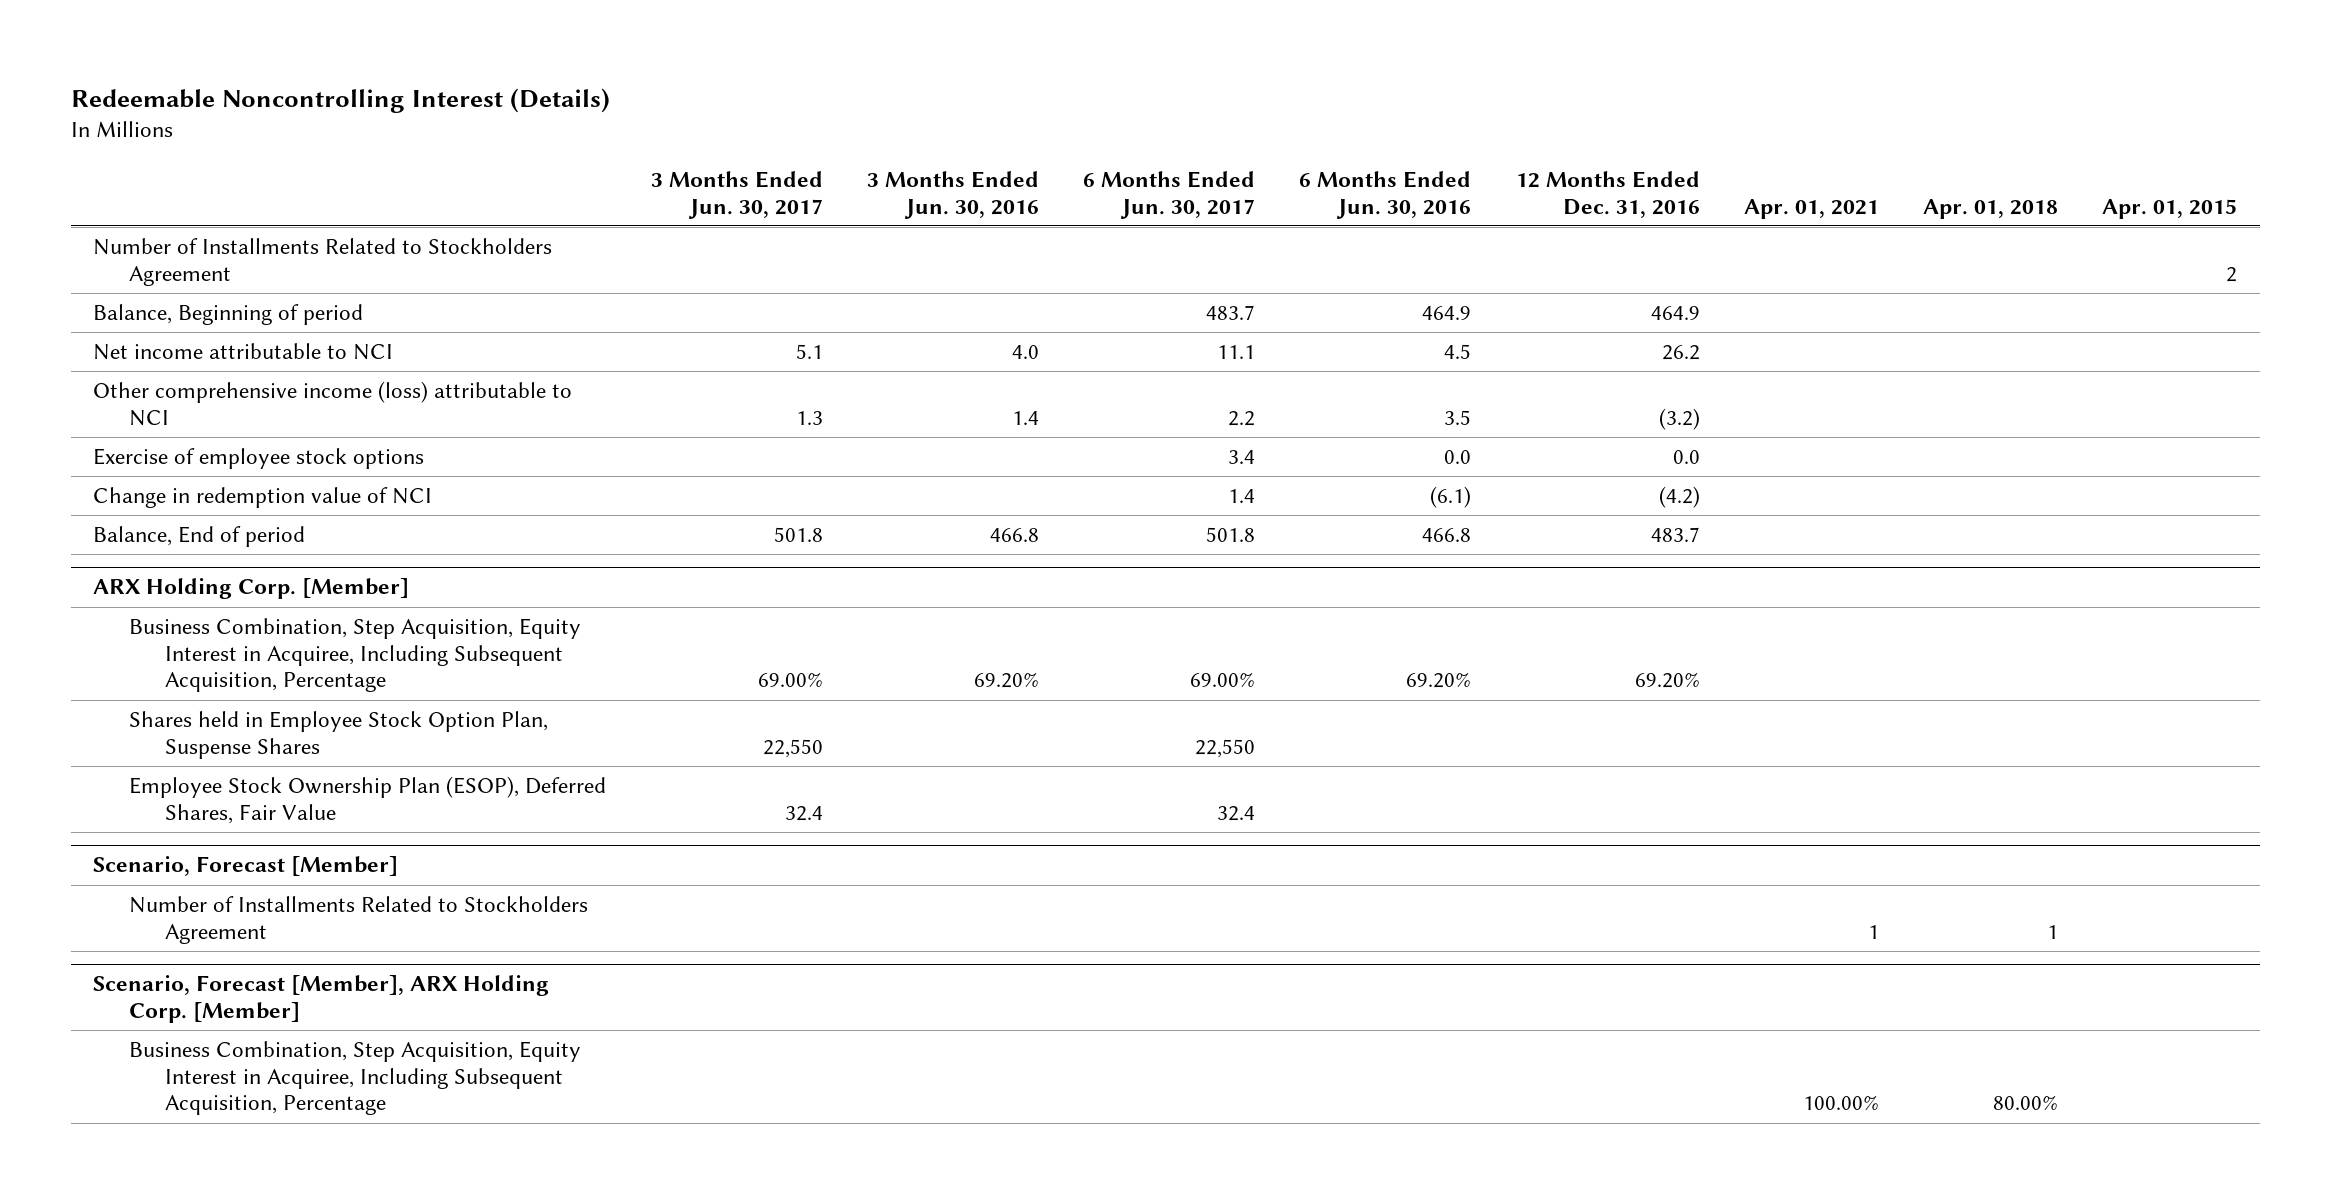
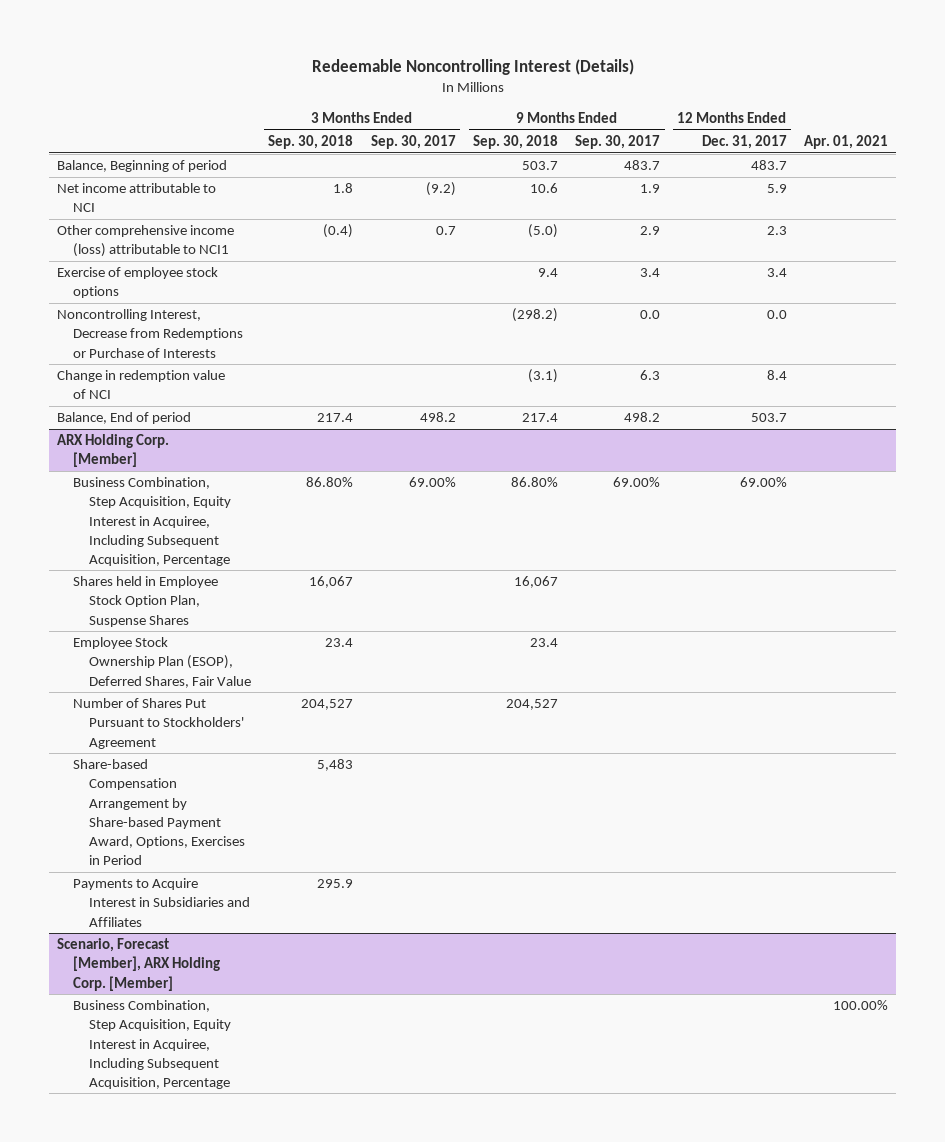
- | 3 Months Ended Jun. 30, 2017 | 3 Months Ended Jun. 30, 2016 | 6 Months Ended Jun. 30, 2017 | 6 Months Ended Jun. 30, 2016 | 12 Months Ended Dec. 31, 2016 | Apr. 01, 2021 | Apr. 01, 2018 | Apr. 01, 2015
+ | 3 Months Ended Sep. 30, 2018 | 3 Months Ended Sep. 30, 2017 | 9 Months Ended Sep. 30, 2018 | 9 Months Ended Sep. 30, 2017 | 12 Months Ended Dec. 31, 2017 | Apr. 01, 2021
- Number of Installments Related to Stockholders Agreement | | | | | | | | 2
- Other comprehensive income (loss) attributable to NCI | 1.3 | 1.4 | 2.2 | 3.5 | (3.2) | | |
+ Other comprehensive income (loss) attributable to NCI1 | (0.4) | 0.7 | (5.0) | 2.9 | 2.3 |
+ Noncontrolling Interest, Decrease from Redemptions or Purchase of Interests | | | (298.2) | 0.0 | 0.0 |
- Scenario, Forecast [Member]
- Number of Installments Related to Stockholders Agreement | | | | | | 1 | 1 |
@ ARX Holding Corp. [Member]
+ Number of Shares Put Pursuant to Stockholders' Agreement | 204,527 | | 204,527 | | |
+ Share-based Compensation Arrangement by Share-based Payment Award, Options, Exercises in Period | 5,483 | | | | |
+ Payments to Acquire Interest in Subsidiaries and Affiliates | 295.9 | | | | |

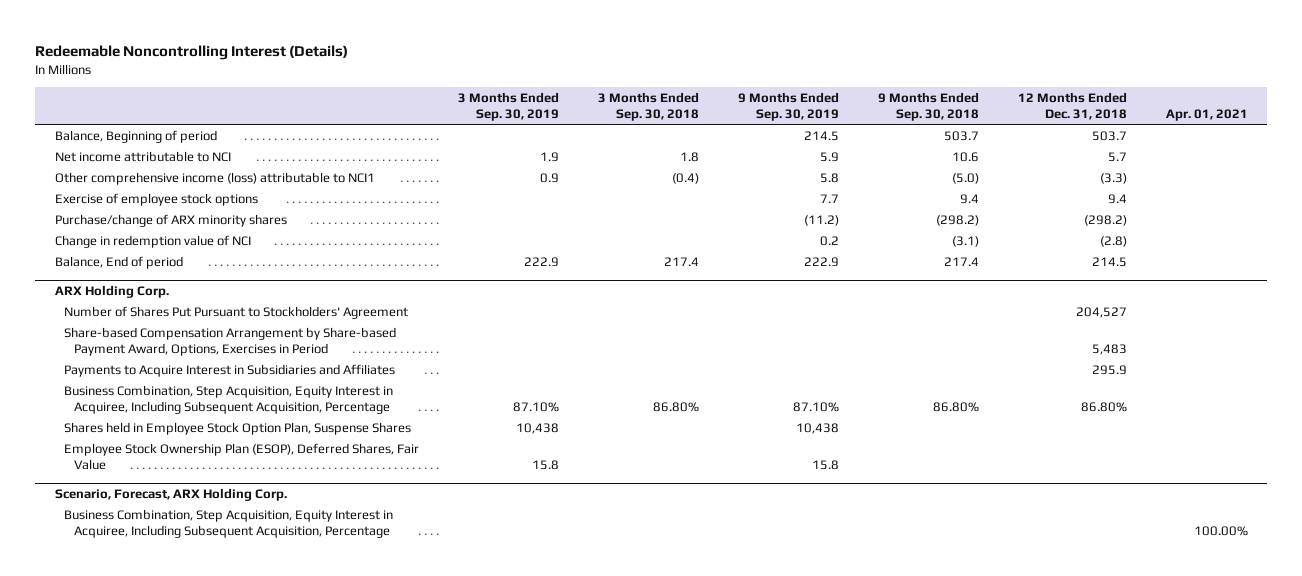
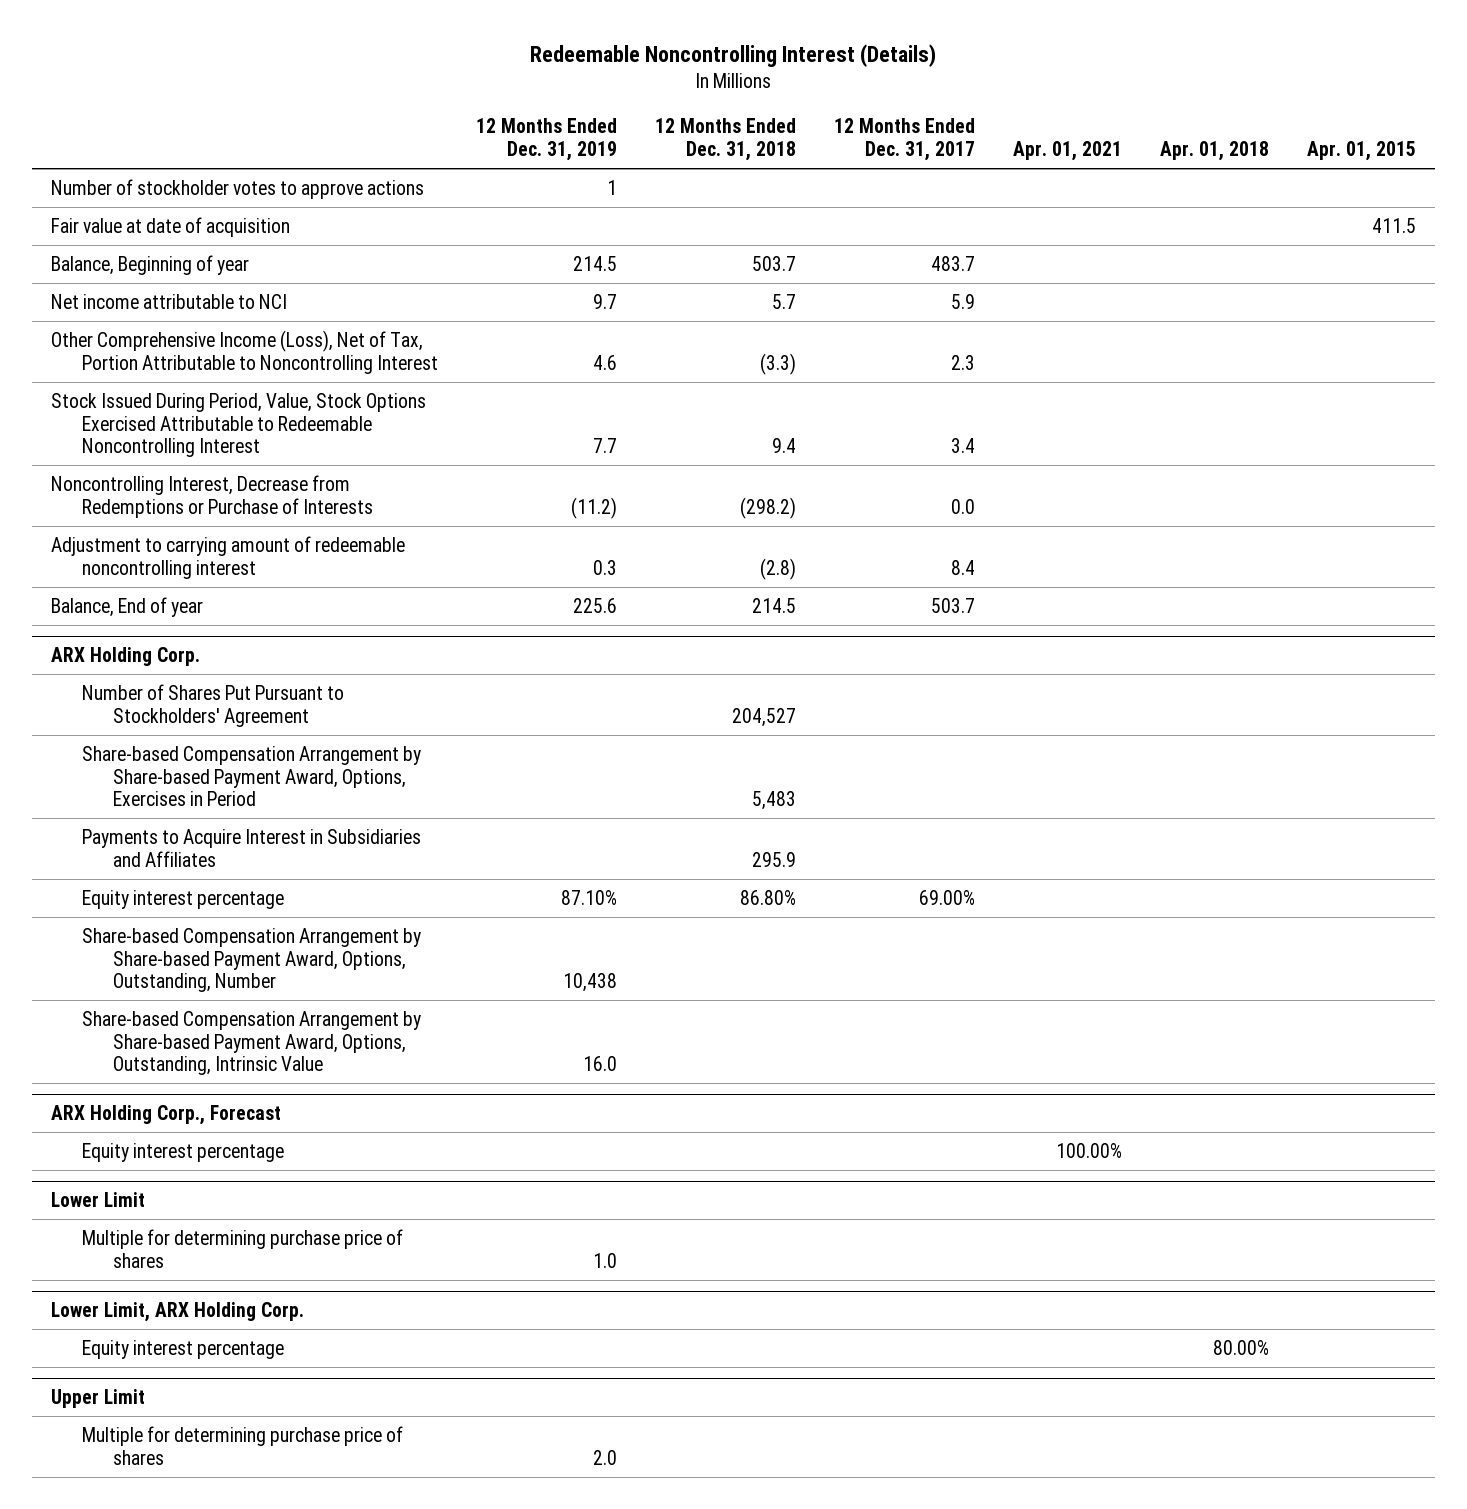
- | 3 Months Ended Sep. 30, 2019 | 3 Months Ended Sep. 30, 2018 | 9 Months Ended Sep. 30, 2019 | 9 Months Ended Sep. 30, 2018 | 12 Months Ended Dec. 31, 2018 | Apr. 01, 2021
+ | 12 Months Ended Dec. 31, 2019 | 12 Months Ended Dec. 31, 2018 | 12 Months Ended Dec. 31, 2017 | Apr. 01, 2021 | Apr. 01, 2018 | Apr. 01, 2015
- Balance, Beginning of period | | | 214.5 | 503.7 | 503.7 |
+ Number of stockholder votes to approve actions | 1 | | | | |
+ Fair value at date of acquisition | | | | | | 411.5
+ Balance, Beginning of year | 214.5 | 503.7 | 483.7 | | |
- Other comprehensive income (loss) attributable to NCI1 | 0.9 | (0.4) | 5.8 | (5.0) | (3.3) |
- Exercise of employee stock options | | | 7.7 | 9.4 | 9.4 |
- Purchase/change of ARX minority shares | | | (11.2) | (298.2) | (298.2) |
- Change in redemption value of NCI | | | 0.2 | (3.1) | (2.8) |
- Balance, End of period | 222.9 | 217.4 | 222.9 | 217.4 | 214.5 |
+ Other Comprehensive Income (Loss), Net of Tax, Portion Attributable to Noncontrolling Interest | 4.6 | (3.3) | 2.3 | | |
+ Stock Issued During Period, Value, Stock Options Exercised Attributable to Redeemable Noncontrolling Interest | 7.7 | 9.4 | 3.4 | | |
+ Noncontrolling Interest, Decrease from Redemptions or Purchase of Interests | (11.2) | (298.2) | 0.0 | | |
+ Adjustment to carrying amount of redeemable noncontrolling interest | 0.3 | (2.8) | 8.4 | | |
+ Balance, End of year | 225.6 | 214.5 | 503.7 | | |
@ ARX Holding Corp.
- Business Combination, Step Acquisition, Equity Interest in Acquiree, Including Subsequent Acquisition, Percentage | 87.10% | 86.80% | 87.10% | 86.80% | 86.80% |
- Shares held in Employee Stock Option Plan, Suspense Shares | 10,438 | | 10,438 | | |
- Employee Stock Ownership Plan (ESOP), Deferred Shares, Fair Value | 15.8 | | 15.8 | | |
- Scenario, Forecast, ARX Holding Corp.
- Business Combination, Step Acquisition, Equity Interest in Acquiree, Including Subsequent Acquisition, Percentage | | | | | | 100.00%
@ ARX Holding Corp.
+ Equity interest percentage | 87.10% | 86.80% | 69.00% | | |
+ Share-based Compensation Arrangement by Share-based Payment Award, Options, Outstanding, Number | 10,438 | | | | |
+ Share-based Compensation Arrangement by Share-based Payment Award, Options, Outstanding, Intrinsic Value | 16.0 | | | | |
+ ARX Holding Corp., Forecast
+ Equity interest percentage | | | | 100.00% | |
+ Lower Limit
+ Multiple for determining purchase price of shares | 1.0 | | | | |
+ Lower Limit, ARX Holding Corp.
+ Equity interest percentage | | | | | 80.00% |
+ Upper Limit
+ Multiple for determining purchase price of shares | 2.0 | | | | |

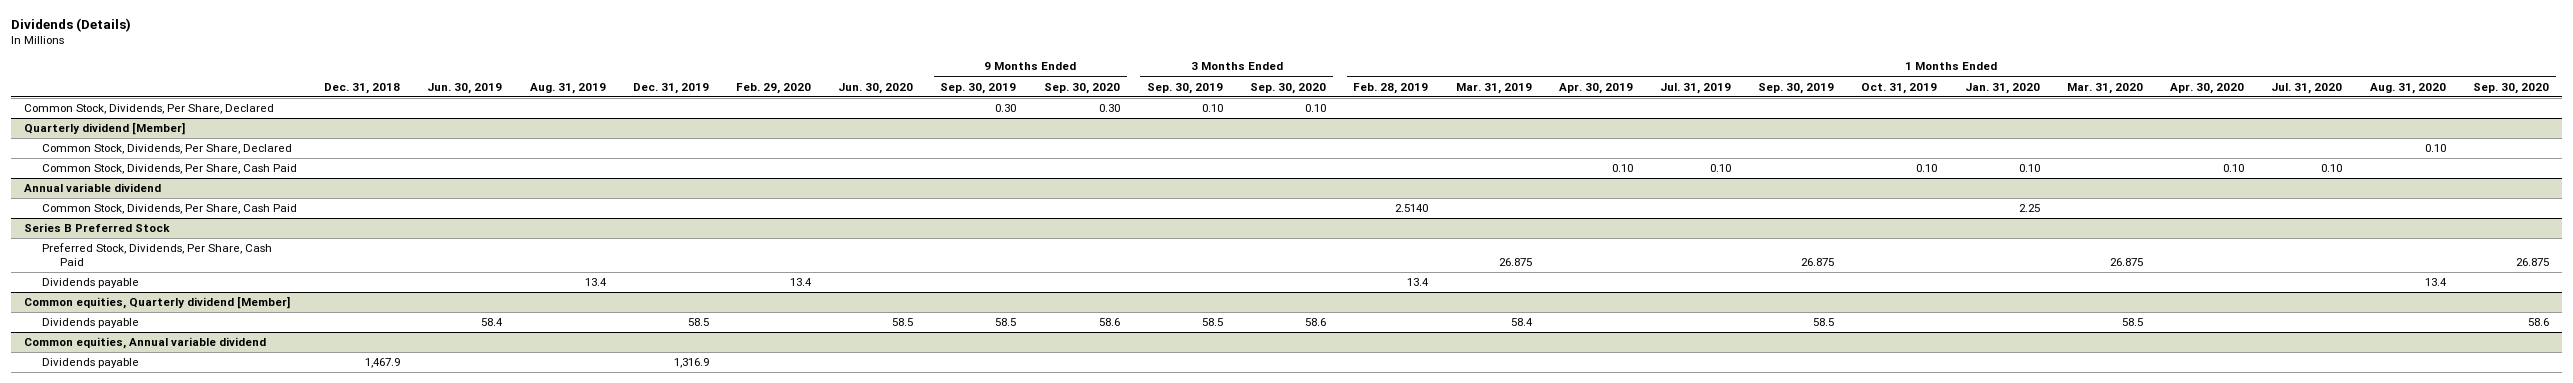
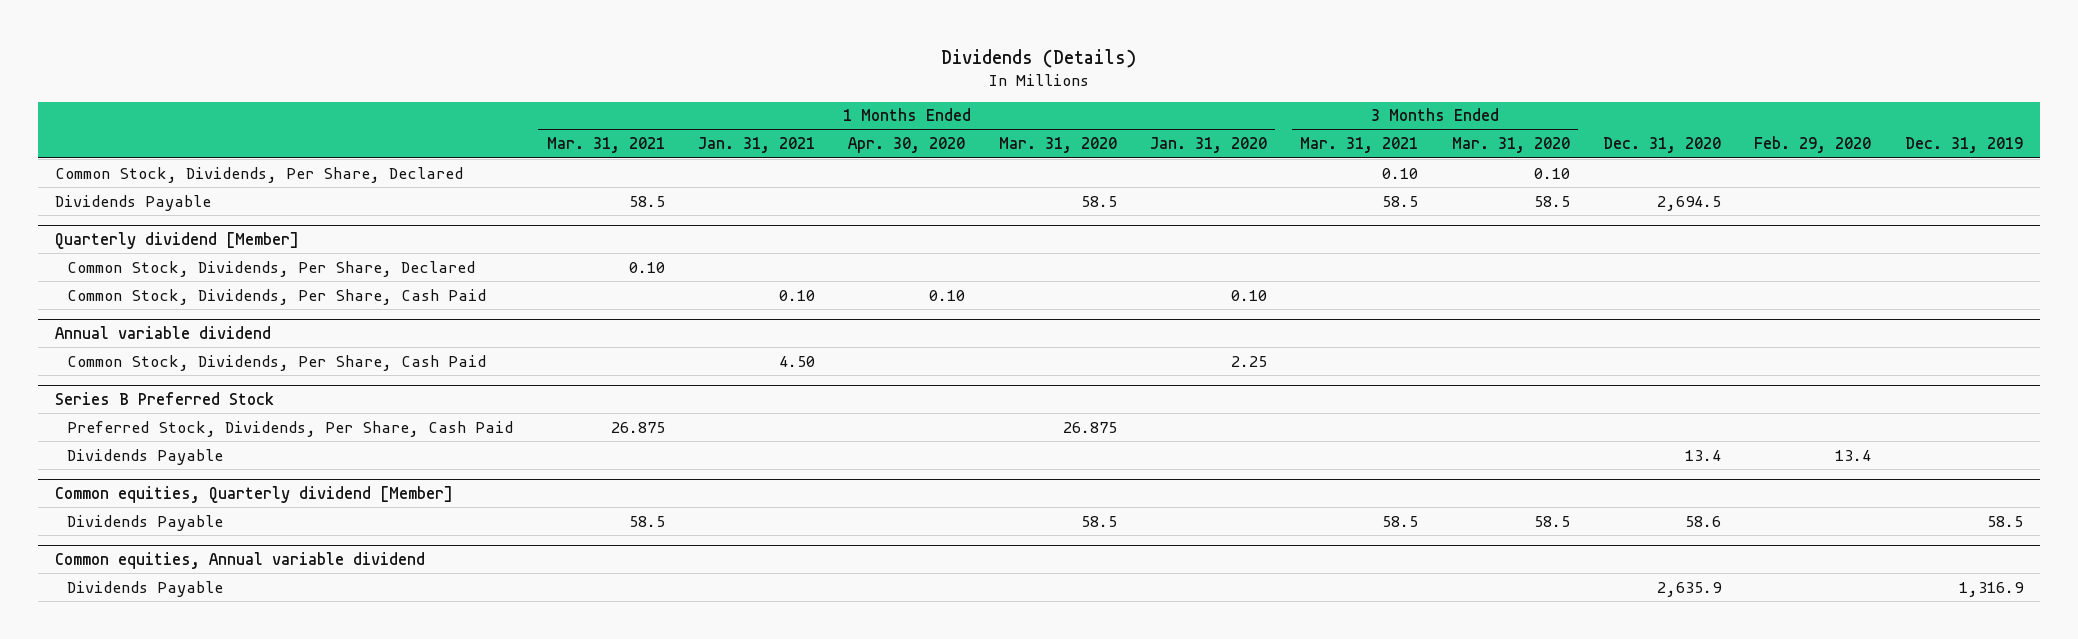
- | Dec. 31, 2018 | Jun. 30, 2019 | Aug. 31, 2019 | Dec. 31, 2019 | Feb. 29, 2020 | Jun. 30, 2020 | 9 Months Ended Sep. 30, 2019 | 9 Months Ended Sep. 30, 2020 | 3 Months Ended Sep. 30, 2019 | 3 Months Ended Sep. 30, 2020 | 1 Months Ended Feb. 28, 2019 | 1 Months Ended Mar. 31, 2019 | 1 Months Ended Apr. 30, 2019 | 1 Months Ended Jul. 31, 2019 | 1 Months Ended Sep. 30, 2019 | 1 Months Ended Oct. 31, 2019 | 1 Months Ended Jan. 31, 2020 | 1 Months Ended Mar. 31, 2020 | 1 Months Ended Apr. 30, 2020 | 1 Months Ended Jul. 31, 2020 | 1 Months Ended Aug. 31, 2020 | 1 Months Ended Sep. 30, 2020
+ | 1 Months Ended Mar. 31, 2021 | 1 Months Ended Jan. 31, 2021 | 1 Months Ended Apr. 30, 2020 | 1 Months Ended Mar. 31, 2020 | 1 Months Ended Jan. 31, 2020 | 3 Months Ended Mar. 31, 2021 | 3 Months Ended Mar. 31, 2020 | Dec. 31, 2020 | Feb. 29, 2020 | Dec. 31, 2019
+ Dividends Payable | 58.5 | | | 58.5 | | 58.5 | 58.5 | 2,694.5 | |
@ Series B Preferred Stock
- Dividends payable | | | 13.4 | | 13.4 | | | | | | 13.4 | | | | | | | | | | 13.4 |
+ Dividends Payable | | | | | | | | 13.4 | 13.4 |
@ Common equities, Quarterly dividend [Member]
- Dividends payable | | 58.4 | | 58.5 | | 58.5 | 58.5 | 58.6 | 58.5 | 58.6 | | 58.4 | | | 58.5 | | | 58.5 | | | | 58.6
+ Dividends Payable | 58.5 | | | 58.5 | | 58.5 | 58.5 | 58.6 | | 58.5
@ Common equities, Annual variable dividend
- Dividends payable | 1,467.9 | | | 1,316.9 | | | | | | | | | | | | | | | | | |
+ Dividends Payable | | | | | | | | 2,635.9 | | 1,316.9

